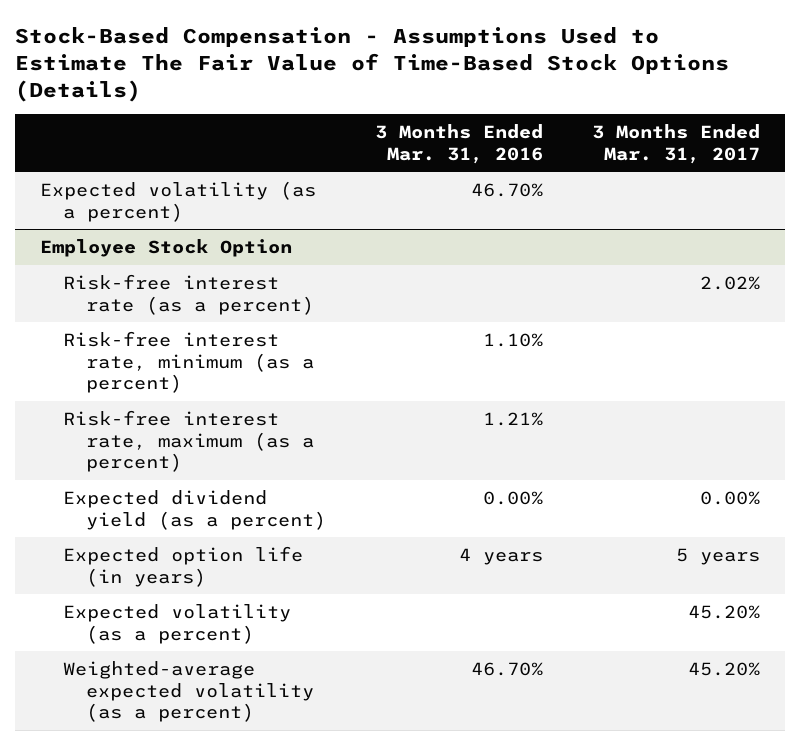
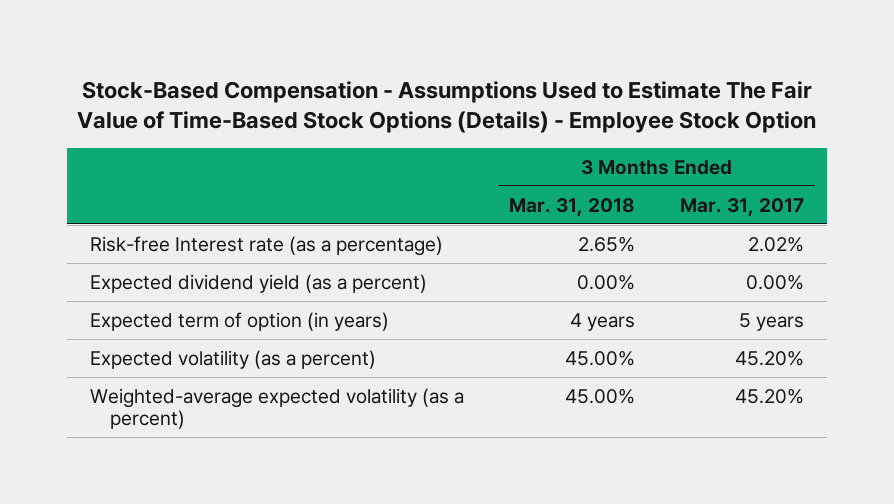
- Stock-Based Compensation - Assumptions Used to Estimate The Fair Value of Time-Based Stock Options (Details)
+ Stock-Based Compensation - Assumptions Used to Estimate The Fair Value of Time-Based Stock Options (Details) - Employee Stock Option
- | 3 Months Ended Mar. 31, 2016 | 3 Months Ended Mar. 31, 2017
+ | 3 Months Ended Mar. 31, 2018 | 3 Months Ended Mar. 31, 2017
- Expected volatility (as a percent) | 46.70% |
- Employee Stock Option
- Risk-free interest rate (as a percent) | | 2.02%
- Risk-free interest rate, minimum (as a percent) | 1.10% |
- Risk-free interest rate, maximum (as a percent) | 1.21% |
+ Risk-free Interest rate (as a percentage) | 2.65% | 2.02%
- Expected option life (in years) | 4 years | 5 years
+ Expected term of option (in years) | 4 years | 5 years

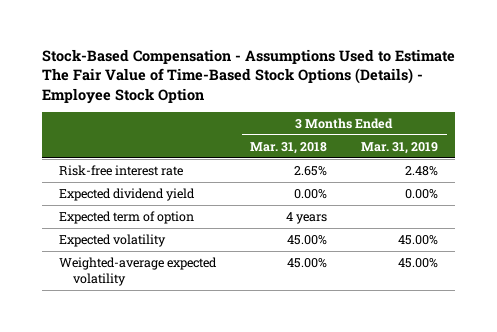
- | 3 Months Ended Mar. 31, 2018 | 3 Months Ended Mar. 31, 2017
+ | 3 Months Ended Mar. 31, 2018 | 3 Months Ended Mar. 31, 2019
- Risk-free Interest rate (as a percentage) | 2.65% | 2.02%
- Expected dividend yield (as a percent) | 0.00% | 0.00%
- Expected term of option (in years) | 4 years | 5 years
- Expected volatility (as a percent) | 45.00% | 45.20%
- Weighted-average expected volatility (as a percent) | 45.00% | 45.20%
+ Risk-free interest rate | 2.65% | 2.48%
+ Expected dividend yield | 0.00% | 0.00%
+ Expected term of option | 4 years |
+ Expected volatility | 45.00% | 45.00%
+ Weighted-average expected volatility | 45.00% | 45.00%

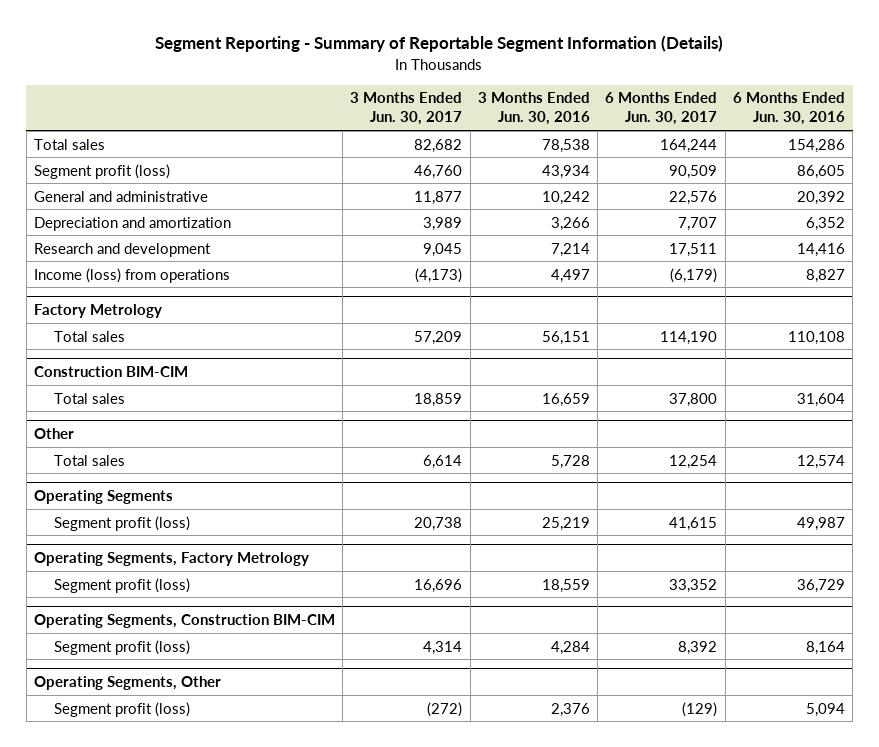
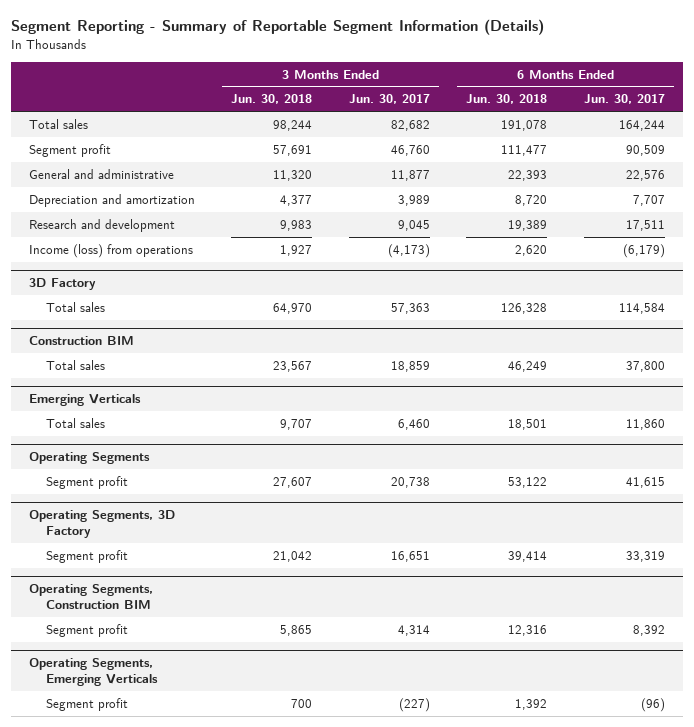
- | 3 Months Ended Jun. 30, 2017 | 3 Months Ended Jun. 30, 2016 | 6 Months Ended Jun. 30, 2017 | 6 Months Ended Jun. 30, 2016
+ | 3 Months Ended Jun. 30, 2018 | 3 Months Ended Jun. 30, 2017 | 6 Months Ended Jun. 30, 2018 | 6 Months Ended Jun. 30, 2017
- Segment profit (loss) | 46,760 | 43,934 | 90,509 | 86,605
+ Segment profit | 57,691 | 46,760 | 111,477 | 90,509
- Factory Metrology
- Total sales | 57,209 | 56,151 | 114,190 | 110,108
- Construction BIM-CIM
+ 3D Factory
+ Total sales | 64,970 | 57,363 | 126,328 | 114,584
+ Construction BIM
- Other
- Total sales | 6,614 | 5,728 | 12,254 | 12,574
+ Emerging Verticals
+ Total sales | 9,707 | 6,460 | 18,501 | 11,860
@ Operating Segments
- Segment profit (loss) | 20,738 | 25,219 | 41,615 | 49,987
- Operating Segments, Factory Metrology
- Segment profit (loss) | 16,696 | 18,559 | 33,352 | 36,729
- Operating Segments, Construction BIM-CIM
- Segment profit (loss) | 4,314 | 4,284 | 8,392 | 8,164
- Operating Segments, Other
- Segment profit (loss) | (272) | 2,376 | (129) | 5,094
@ Operating Segments
+ Segment profit | 27,607 | 20,738 | 53,122 | 41,615
+ Operating Segments, 3D Factory
+ Segment profit | 21,042 | 16,651 | 39,414 | 33,319
+ Operating Segments, Construction BIM
+ Segment profit | 5,865 | 4,314 | 12,316 | 8,392
+ Operating Segments, Emerging Verticals
+ Segment profit | 700 | (227) | 1,392 | (96)

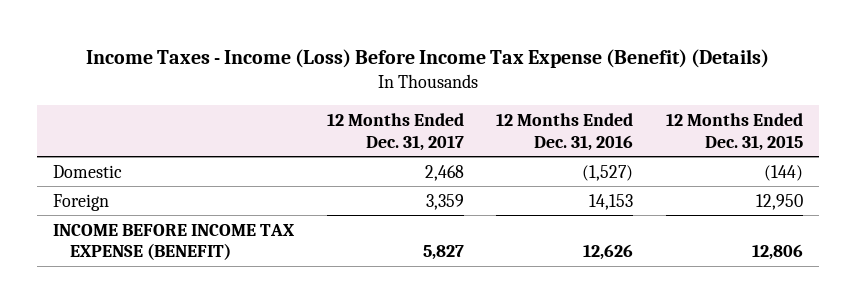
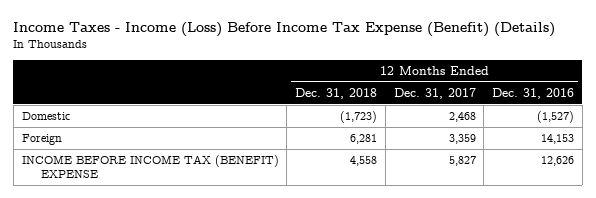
- | 12 Months Ended Dec. 31, 2017 | 12 Months Ended Dec. 31, 2016 | 12 Months Ended Dec. 31, 2015
+ | 12 Months Ended Dec. 31, 2018 | 12 Months Ended Dec. 31, 2017 | 12 Months Ended Dec. 31, 2016
- INCOME BEFORE INCOME TAX EXPENSE (BENEFIT) | 5,827 | 12,626 | 12,806
+ INCOME BEFORE INCOME TAX (BENEFIT) EXPENSE | 4,558 | 5,827 | 12,626

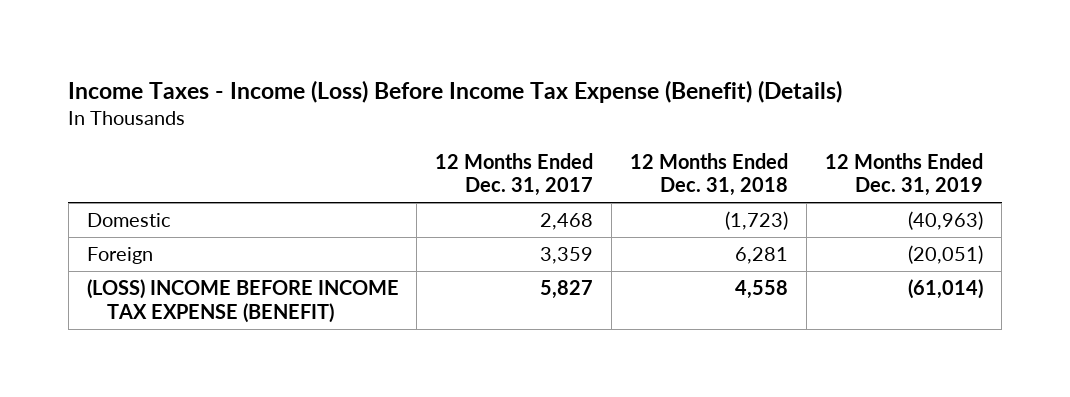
- | 12 Months Ended Dec. 31, 2018 | 12 Months Ended Dec. 31, 2017 | 12 Months Ended Dec. 31, 2016
+ | 12 Months Ended Dec. 31, 2017 | 12 Months Ended Dec. 31, 2018 | 12 Months Ended Dec. 31, 2019
- INCOME BEFORE INCOME TAX (BENEFIT) EXPENSE | 4,558 | 5,827 | 12,626
+ (LOSS) INCOME BEFORE INCOME TAX EXPENSE (BENEFIT) | 5,827 | 4,558 | (61,014)

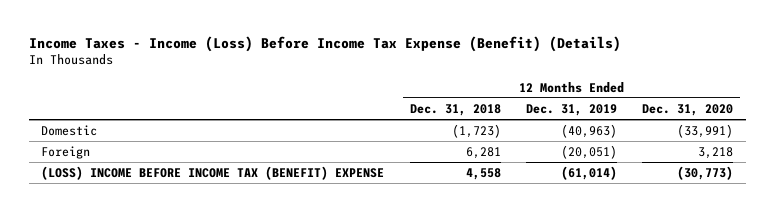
- | 12 Months Ended Dec. 31, 2017 | 12 Months Ended Dec. 31, 2018 | 12 Months Ended Dec. 31, 2019
+ | 12 Months Ended Dec. 31, 2018 | 12 Months Ended Dec. 31, 2019 | 12 Months Ended Dec. 31, 2020
- (LOSS) INCOME BEFORE INCOME TAX EXPENSE (BENEFIT) | 5,827 | 4,558 | (61,014)
+ (LOSS) INCOME BEFORE INCOME TAX (BENEFIT) EXPENSE | 4,558 | (61,014) | (30,773)

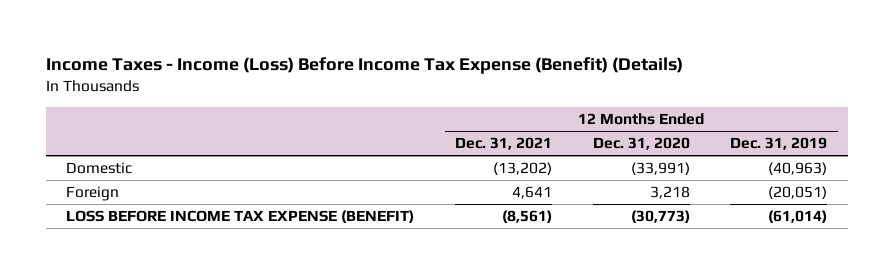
- | 12 Months Ended Dec. 31, 2018 | 12 Months Ended Dec. 31, 2019 | 12 Months Ended Dec. 31, 2020
+ | 12 Months Ended Dec. 31, 2021 | 12 Months Ended Dec. 31, 2020 | 12 Months Ended Dec. 31, 2019
- (LOSS) INCOME BEFORE INCOME TAX (BENEFIT) EXPENSE | 4,558 | (61,014) | (30,773)
+ LOSS BEFORE INCOME TAX EXPENSE (BENEFIT) | (8,561) | (30,773) | (61,014)

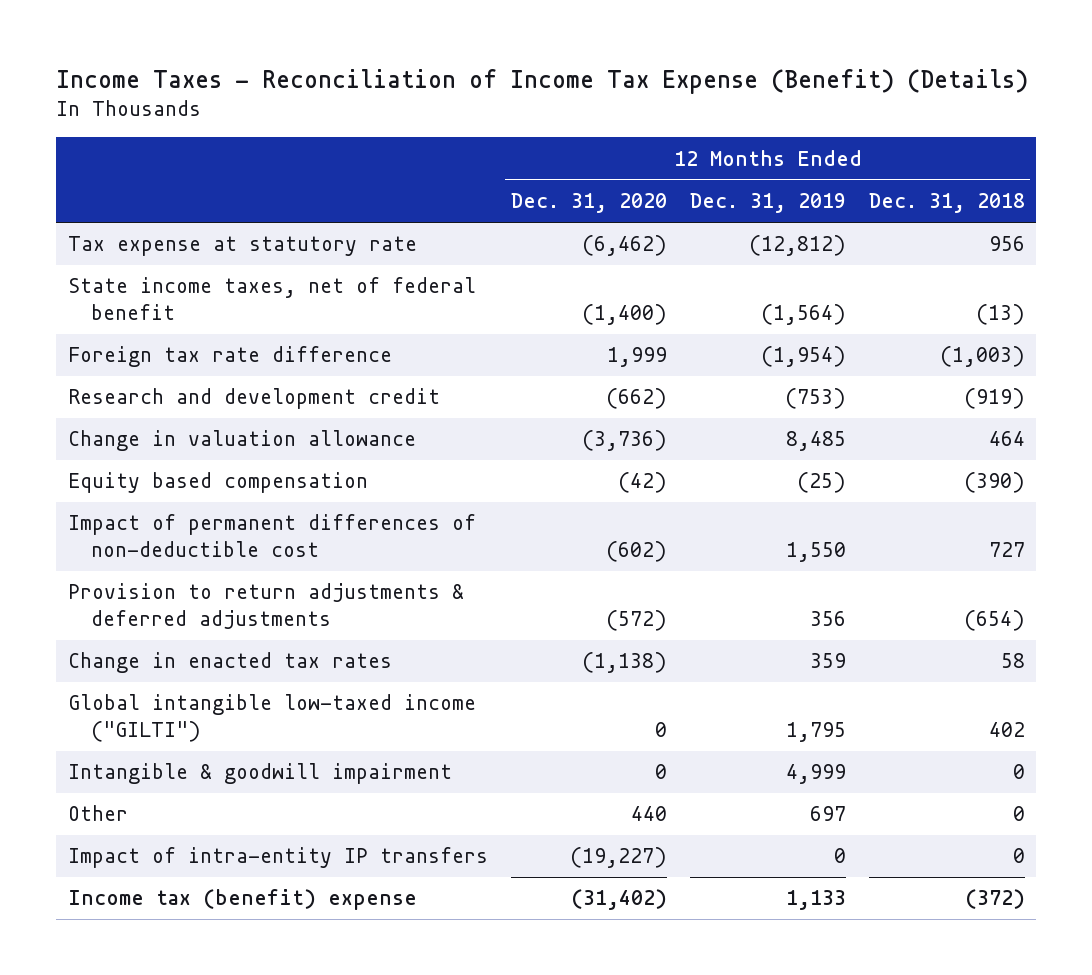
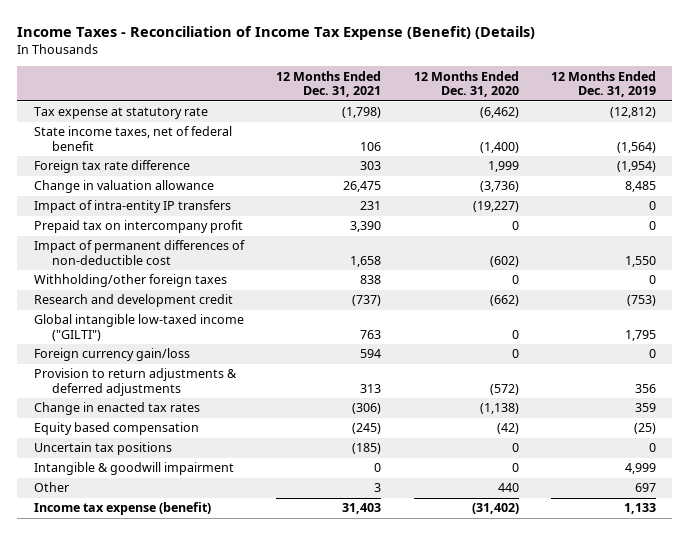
- | 12 Months Ended Dec. 31, 2020 | 12 Months Ended Dec. 31, 2019 | 12 Months Ended Dec. 31, 2018
+ | 12 Months Ended Dec. 31, 2021 | 12 Months Ended Dec. 31, 2020 | 12 Months Ended Dec. 31, 2019
moved up: Impact of intra-entity IP transfers | 231 | (19,227) | 0
+ Prepaid tax on intercompany profit | 3,390 | 0 | 0
+ Withholding/other foreign taxes | 838 | 0 | 0
moved down: Research and development credit | (737) | (662) | (753)
moved up: Global intangible low-taxed income ("GILTI") | 763 | 0 | 1,795
+ Foreign currency gain/loss | 594 | 0 | 0
moved down: Equity based compensation | (245) | (42) | (25)
+ Uncertain tax positions | (185) | 0 | 0
- Income tax (benefit) expense | (31,402) | 1,133 | (372)
+ Income tax expense (benefit) | 31,403 | (31,402) | 1,133

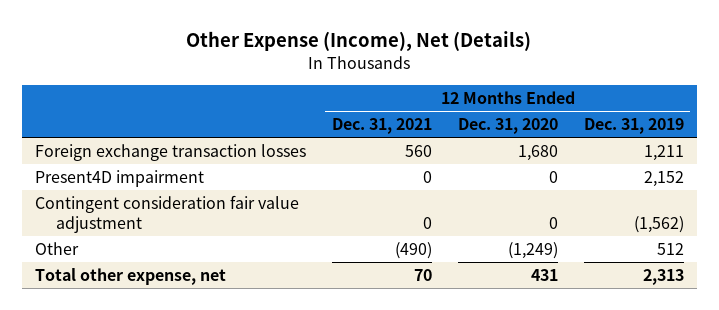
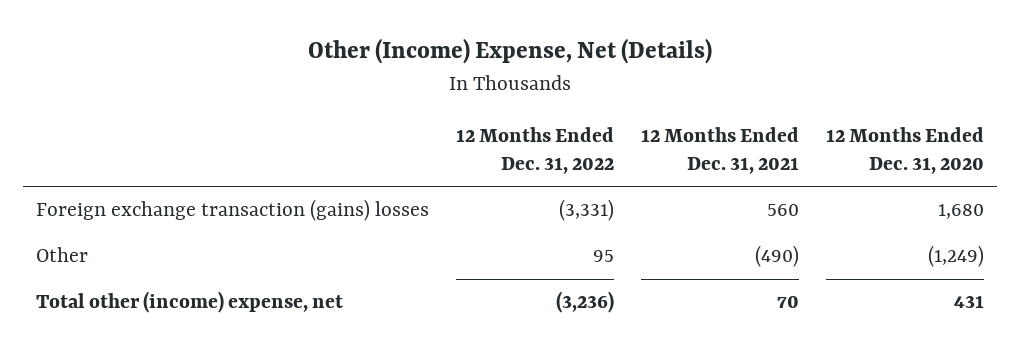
- Other Expense (Income), Net (Details)
+ Other (Income) Expense, Net (Details)
- | 12 Months Ended Dec. 31, 2021 | 12 Months Ended Dec. 31, 2020 | 12 Months Ended Dec. 31, 2019
+ | 12 Months Ended Dec. 31, 2022 | 12 Months Ended Dec. 31, 2021 | 12 Months Ended Dec. 31, 2020
- Foreign exchange transaction losses | 560 | 1,680 | 1,211
- Present4D impairment | 0 | 0 | 2,152
- Contingent consideration fair value adjustment | 0 | 0 | (1,562)
+ Foreign exchange transaction (gains) losses | (3,331) | 560 | 1,680
- Total other expense, net | 70 | 431 | 2,313
+ Total other (income) expense, net | (3,236) | 70 | 431

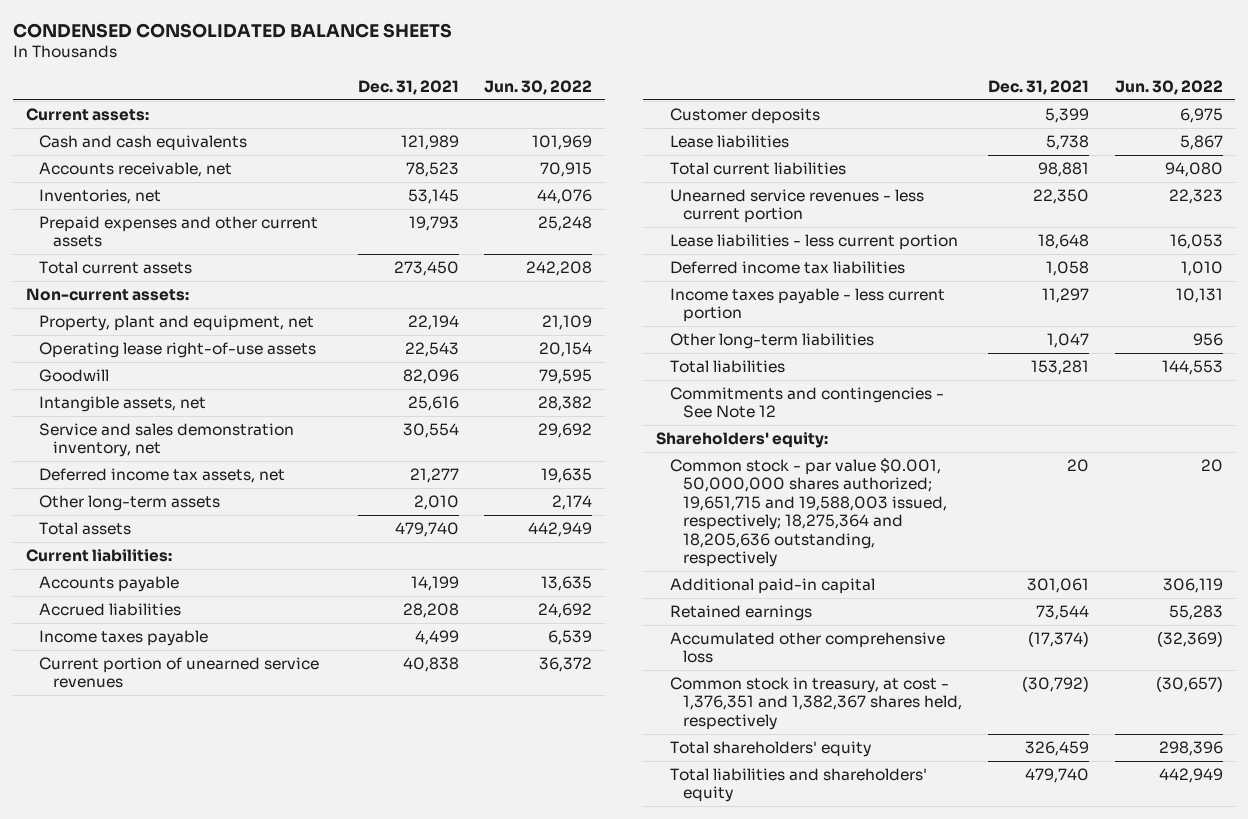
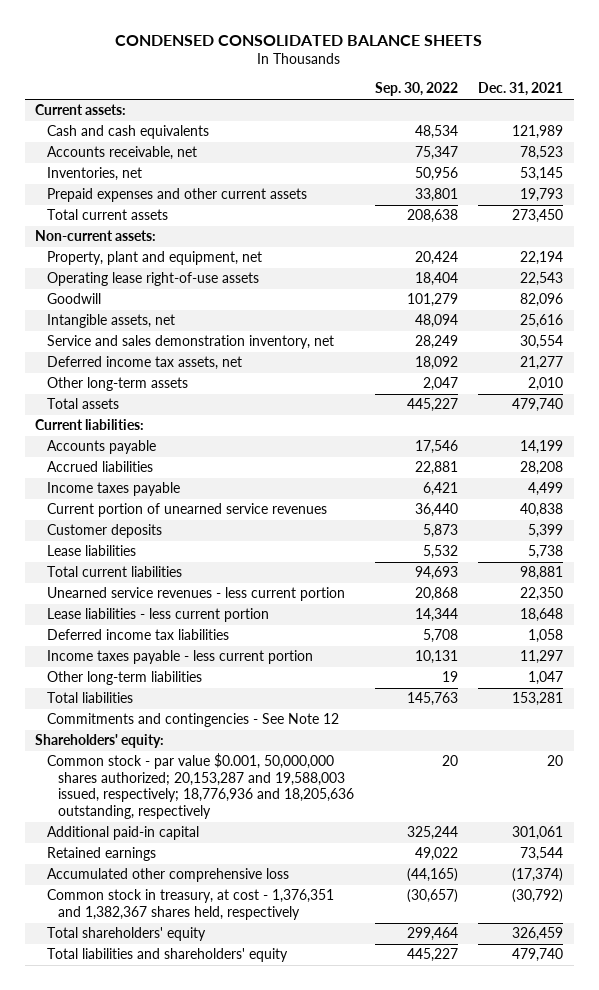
- | Dec. 31, 2021 | Jun. 30, 2022
+ | Sep. 30, 2022 | Dec. 31, 2021
- Common stock - par value $0.001, 50,000,000 shares authorized; 19,651,715 and 19,588,003 issued, respectively; 18,275,364 and 18,205,636 outstanding, respectively | 20 | 20
+ Common stock - par value $0.001, 50,000,000 shares authorized; 20,153,287 and 19,588,003 issued, respectively; 18,776,936 and 18,205,636 outstanding, respectively | 20 | 20

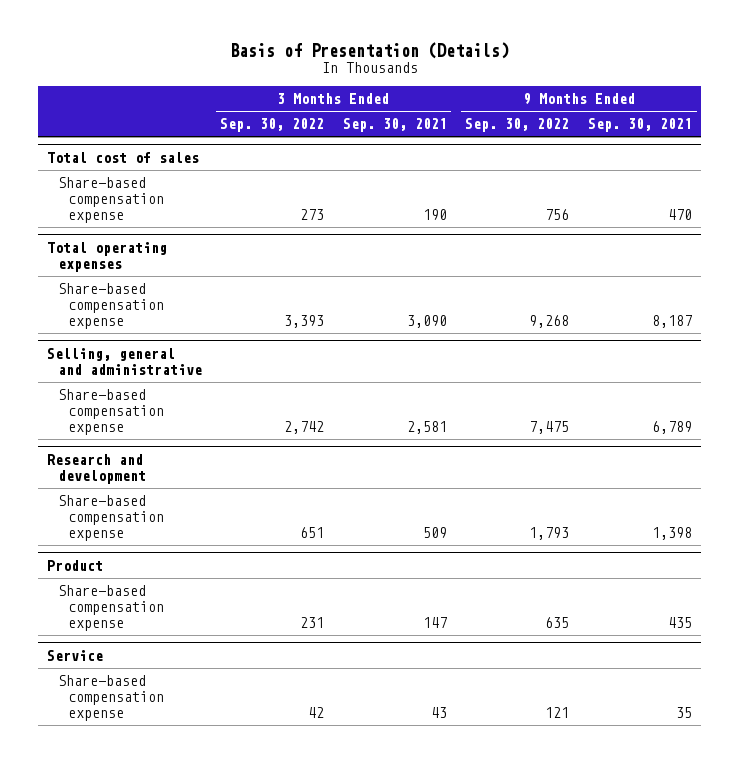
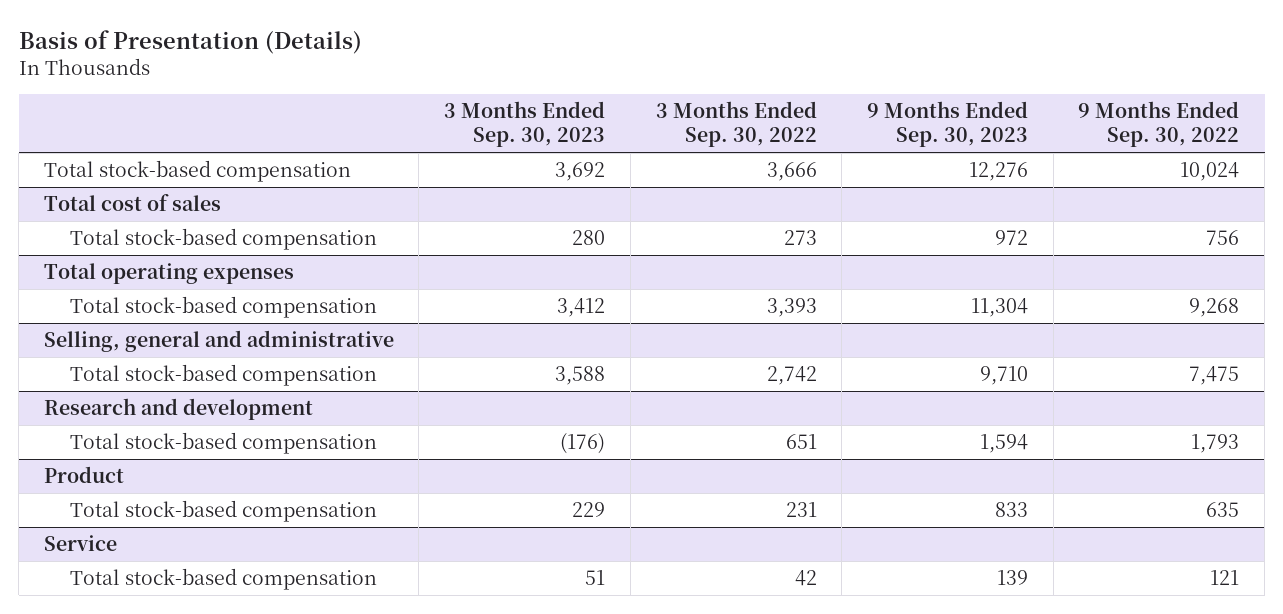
- | 3 Months Ended Sep. 30, 2022 | 3 Months Ended Sep. 30, 2021 | 9 Months Ended Sep. 30, 2022 | 9 Months Ended Sep. 30, 2021
+ | 3 Months Ended Sep. 30, 2023 | 3 Months Ended Sep. 30, 2022 | 9 Months Ended Sep. 30, 2023 | 9 Months Ended Sep. 30, 2022
+ Total stock-based compensation | 3,692 | 3,666 | 12,276 | 10,024
@ Total cost of sales
- Share-based compensation expense | 273 | 190 | 756 | 470
+ Total stock-based compensation | 280 | 273 | 972 | 756
@ Total operating expenses
- Share-based compensation expense | 3,393 | 3,090 | 9,268 | 8,187
+ Total stock-based compensation | 3,412 | 3,393 | 11,304 | 9,268
@ Selling, general and administrative
- Share-based compensation expense | 2,742 | 2,581 | 7,475 | 6,789
+ Total stock-based compensation | 3,588 | 2,742 | 9,710 | 7,475
@ Research and development
- Share-based compensation expense | 651 | 509 | 1,793 | 1,398
+ Total stock-based compensation | (176) | 651 | 1,594 | 1,793
@ Product
- Share-based compensation expense | 231 | 147 | 635 | 435
+ Total stock-based compensation | 229 | 231 | 833 | 635
@ Service
- Share-based compensation expense | 42 | 43 | 121 | 35
+ Total stock-based compensation | 51 | 42 | 139 | 121

